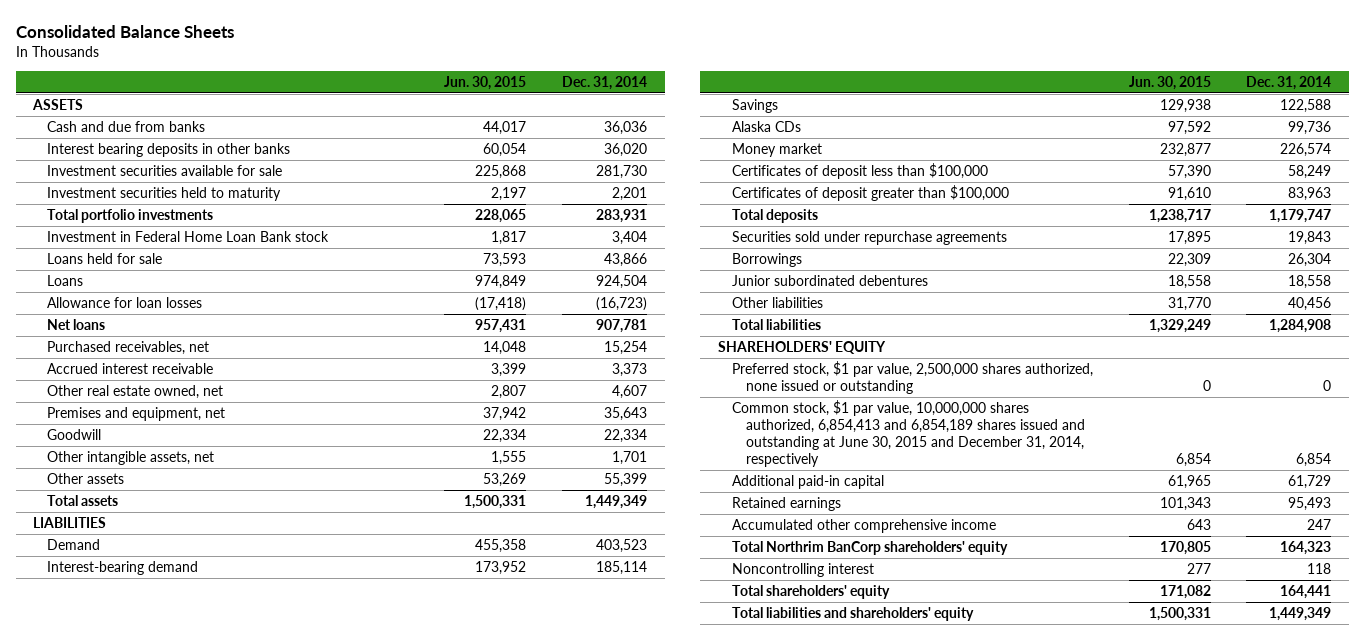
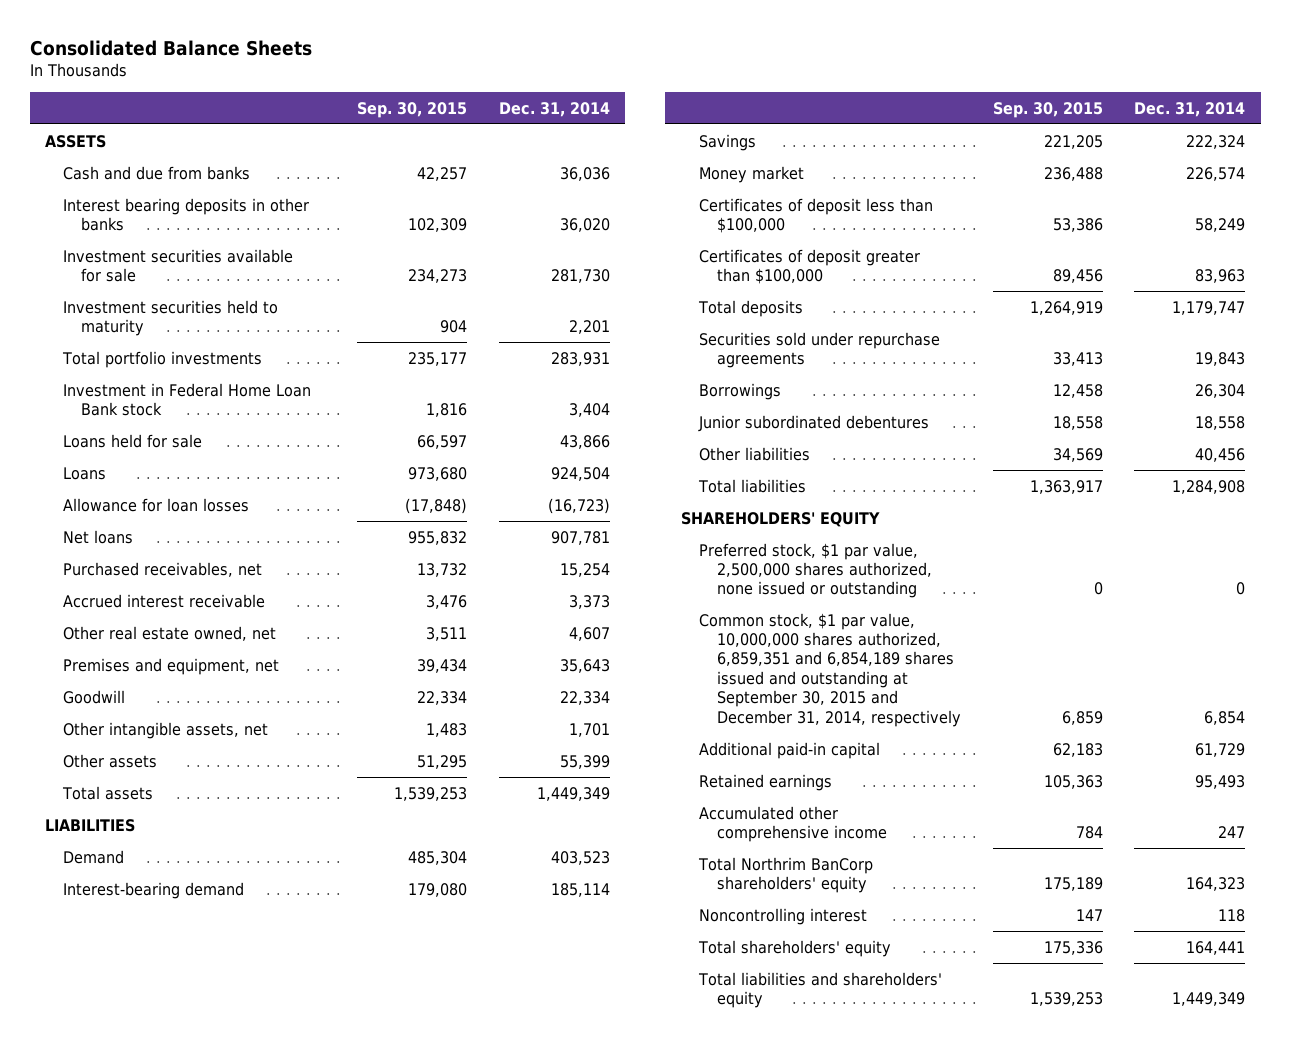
- | Jun. 30, 2015 | Dec. 31, 2014
+ | Sep. 30, 2015 | Dec. 31, 2014
- Savings | 129,938 | 122,588
- Alaska CDs | 97,592 | 99,736
+ Savings | 221,205 | 222,324
- Common stock, $1 par value, 10,000,000 shares authorized, 6,854,413 and 6,854,189 shares issued and outstanding at June 30, 2015 and December 31, 2014, respectively | 6,854 | 6,854
+ Common stock, $1 par value, 10,000,000 shares authorized, 6,859,351 and 6,854,189 shares issued and outstanding at September 30, 2015 and December 31, 2014, respectively | 6,859 | 6,854

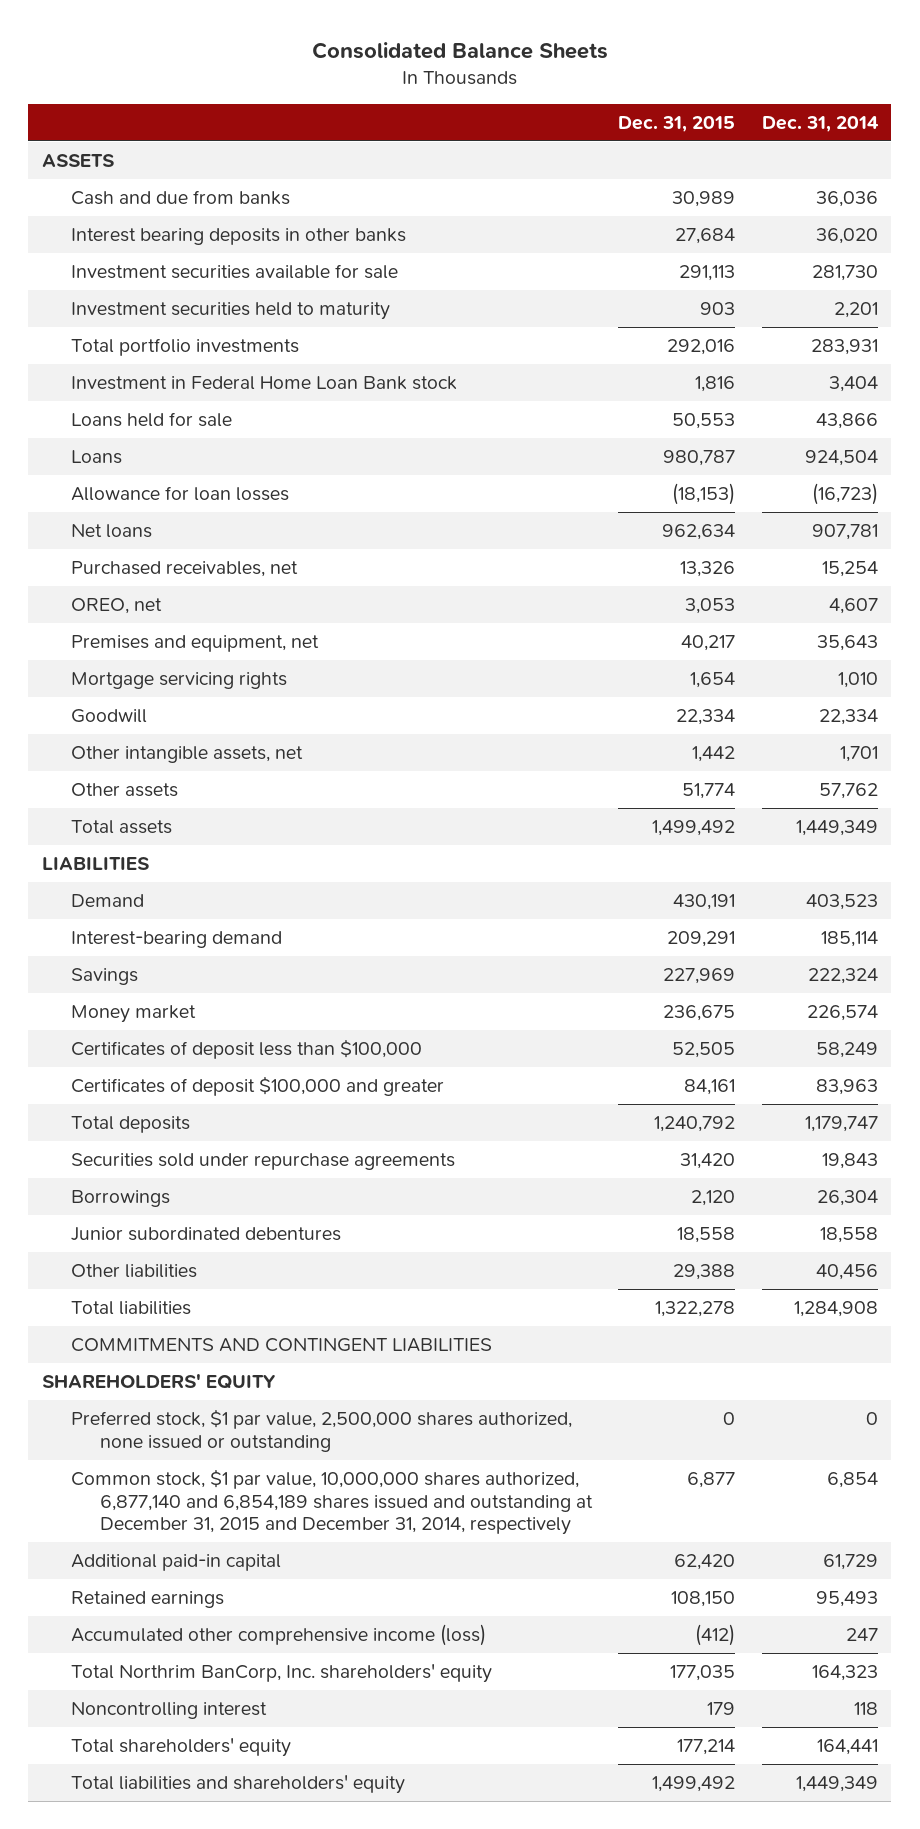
- | Sep. 30, 2015 | Dec. 31, 2014
+ | Dec. 31, 2015 | Dec. 31, 2014
- Accrued interest receivable | 3,476 | 3,373
- Other real estate owned, net | 3,511 | 4,607
+ OREO, net | 3,053 | 4,607
+ Mortgage servicing rights | 1,654 | 1,010
- Other assets | 51,295 | 55,399
+ Other assets | 51,774 | 57,762
- Certificates of deposit greater than $100,000 | 89,456 | 83,963
+ Certificates of deposit $100,000 and greater | 84,161 | 83,963
+ COMMITMENTS AND CONTINGENT LIABILITIES
- Common stock, $1 par value, 10,000,000 shares authorized, 6,859,351 and 6,854,189 shares issued and outstanding at September 30, 2015 and December 31, 2014, respectively | 6,859 | 6,854
+ Common stock, $1 par value, 10,000,000 shares authorized, 6,877,140 and 6,854,189 shares issued and outstanding at December 31, 2015 and December 31, 2014, respectively | 6,877 | 6,854
- Accumulated other comprehensive income | 784 | 247
- Total Northrim BanCorp shareholders' equity | 175,189 | 164,323
+ Accumulated other comprehensive income (loss) | (412) | 247
+ Total Northrim BanCorp, Inc. shareholders' equity | 177,035 | 164,323

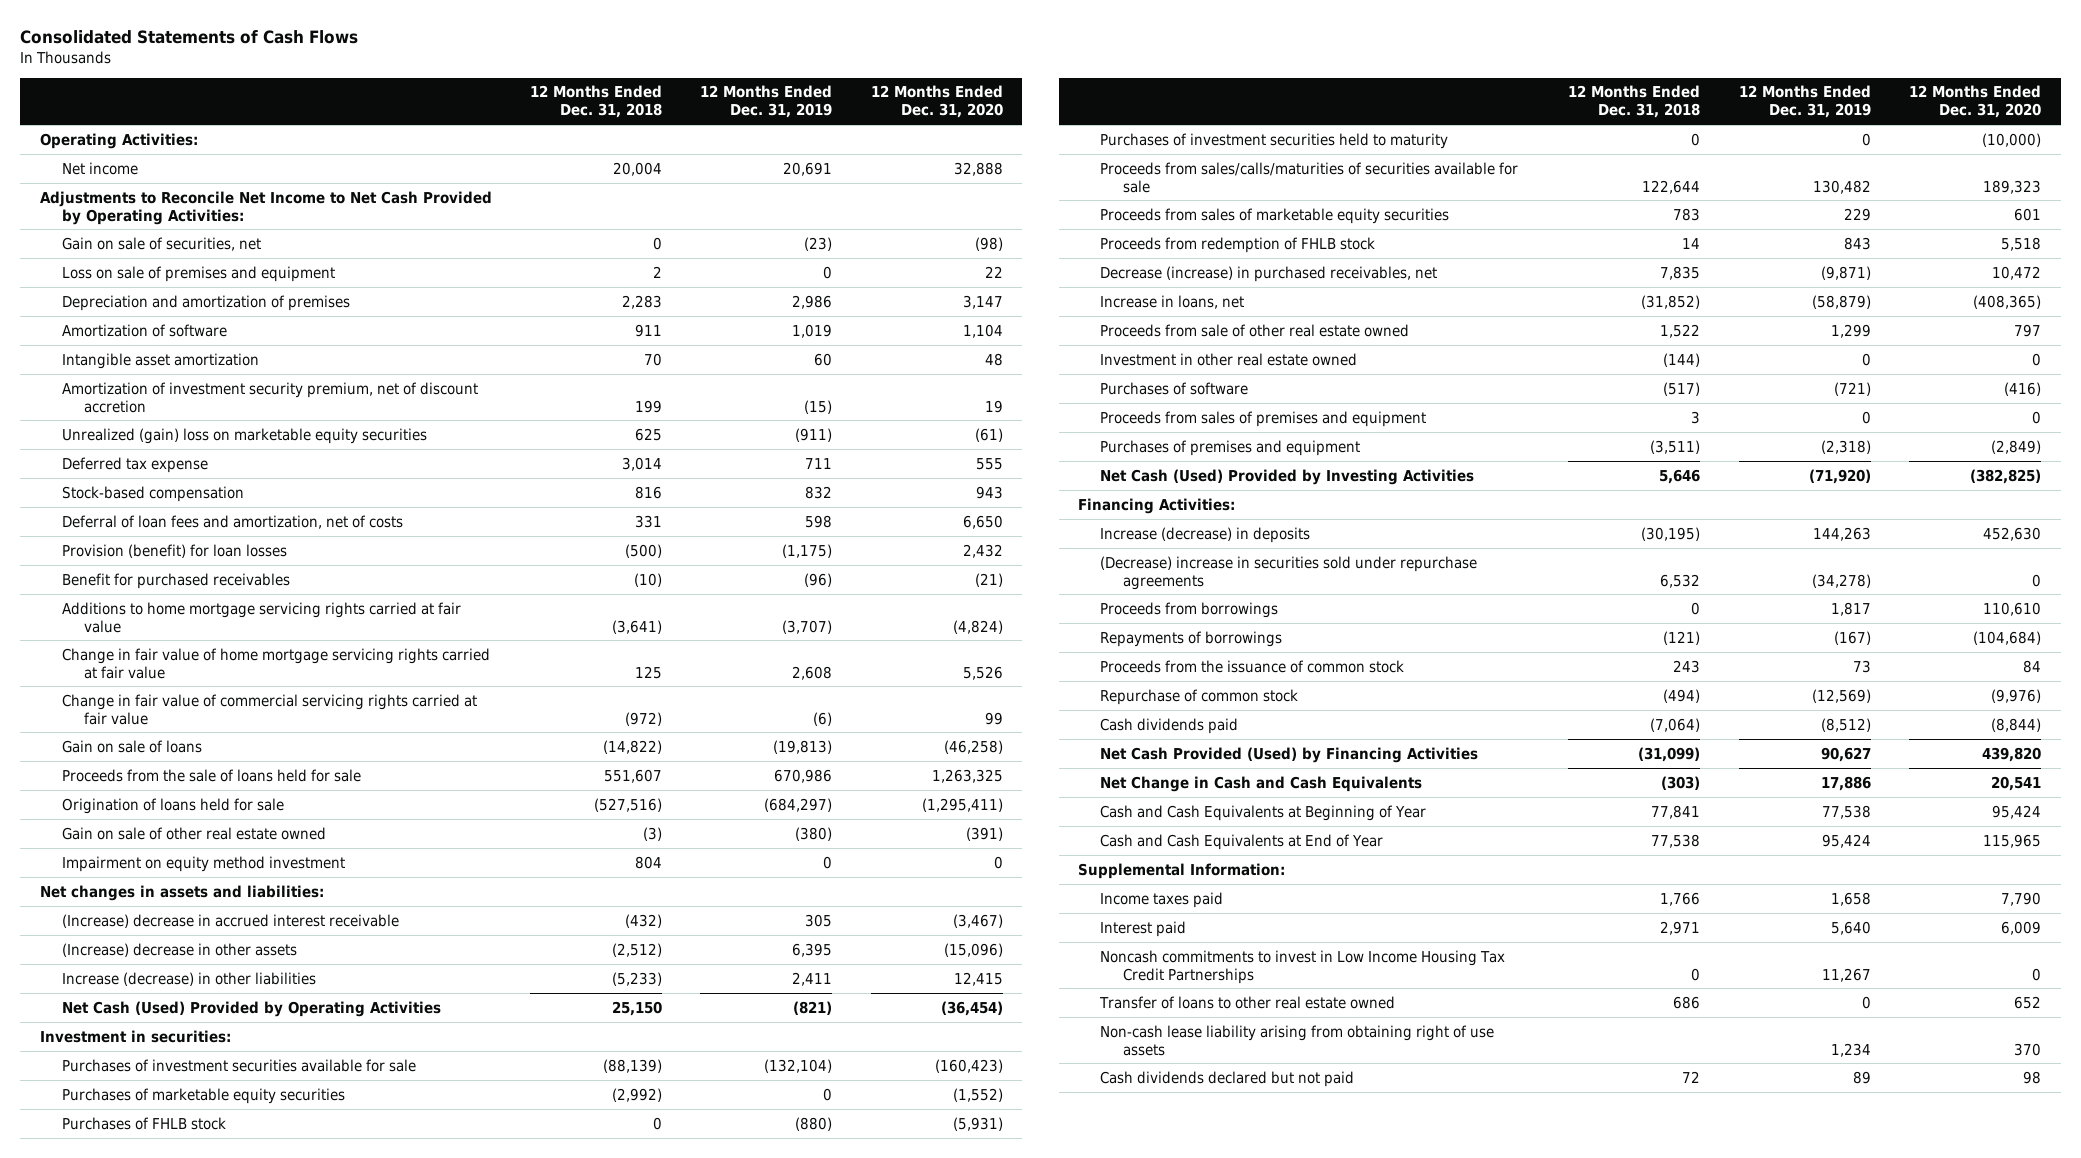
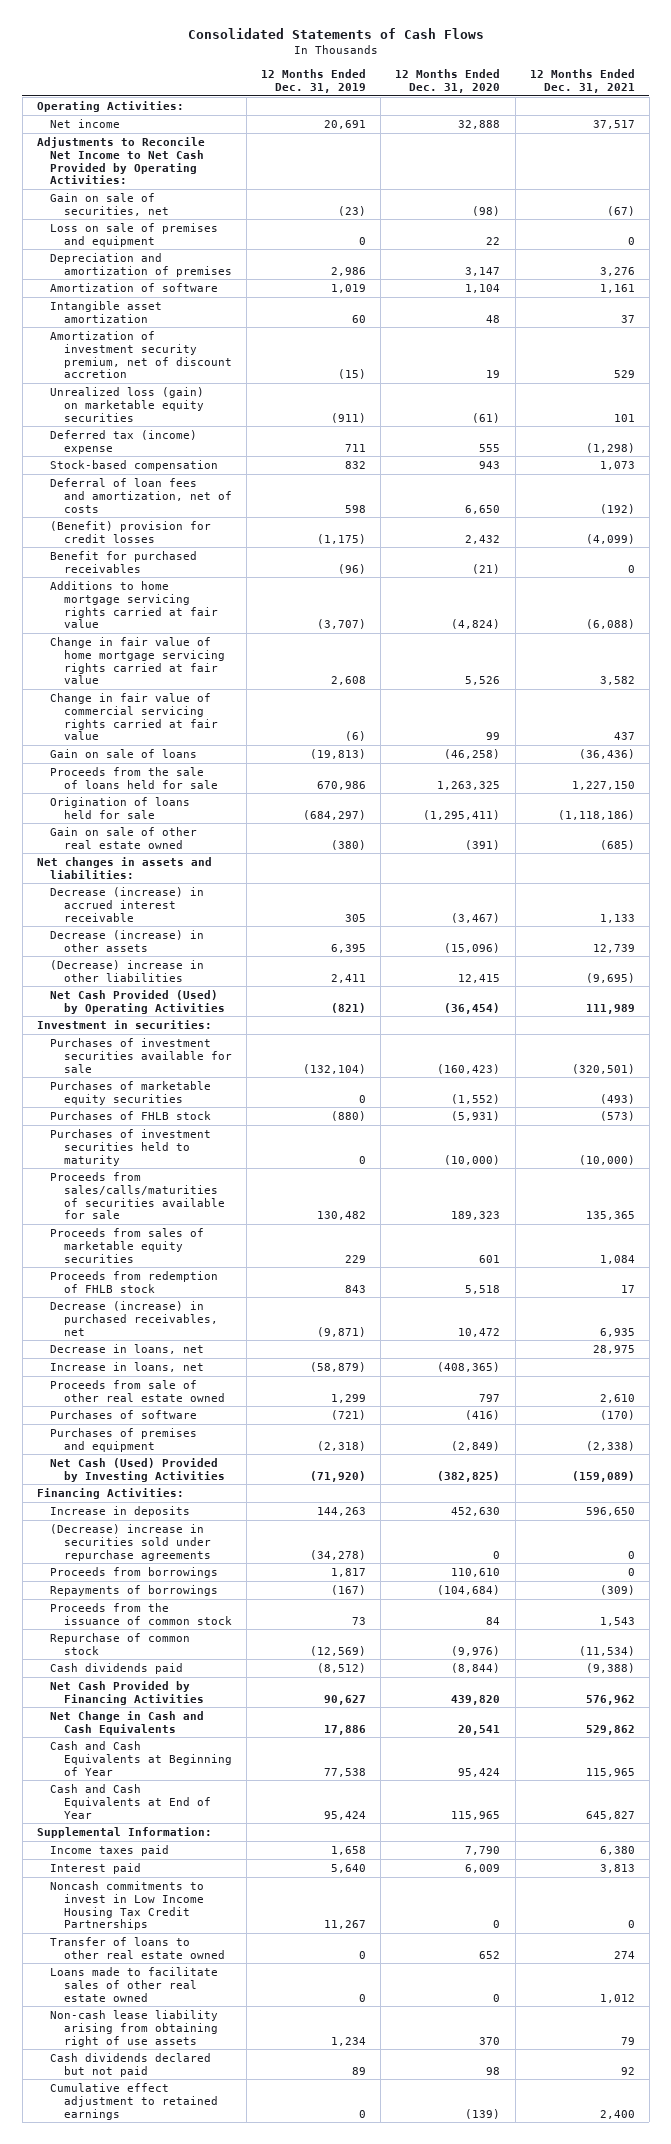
- | 12 Months Ended Dec. 31, 2018 | 12 Months Ended Dec. 31, 2019 | 12 Months Ended Dec. 31, 2020
+ | 12 Months Ended Dec. 31, 2019 | 12 Months Ended Dec. 31, 2020 | 12 Months Ended Dec. 31, 2021
- Unrealized (gain) loss on marketable equity securities | 625 | (911) | (61)
- Deferred tax expense | 3,014 | 711 | 555
+ Unrealized loss (gain) on marketable equity securities | (911) | (61) | 101
+ Deferred tax (income) expense | 711 | 555 | (1,298)
- Provision (benefit) for loan losses | (500) | (1,175) | 2,432
+ (Benefit) provision for credit losses | (1,175) | 2,432 | (4,099)
- Impairment on equity method investment | 804 | 0 | 0
- (Increase) decrease in accrued interest receivable | (432) | 305 | (3,467)
- (Increase) decrease in other assets | (2,512) | 6,395 | (15,096)
- Increase (decrease) in other liabilities | (5,233) | 2,411 | 12,415
- Net Cash (Used) Provided by Operating Activities | 25,150 | (821) | (36,454)
+ Decrease (increase) in accrued interest receivable | 305 | (3,467) | 1,133
+ Decrease (increase) in other assets | 6,395 | (15,096) | 12,739
+ (Decrease) increase in other liabilities | 2,411 | 12,415 | (9,695)
+ Net Cash Provided (Used) by Operating Activities | (821) | (36,454) | 111,989
+ Decrease in loans, net | | | 28,975
- Investment in other real estate owned | (144) | 0 | 0
- Proceeds from sales of premises and equipment | 3 | 0 | 0
- Increase (decrease) in deposits | (30,195) | 144,263 | 452,630
+ Increase in deposits | 144,263 | 452,630 | 596,650
- Net Cash Provided (Used) by Financing Activities | (31,099) | 90,627 | 439,820
+ Net Cash Provided by Financing Activities | 90,627 | 439,820 | 576,962
+ Loans made to facilitate sales of other real estate owned | 0 | 0 | 1,012
+ Cumulative effect adjustment to retained earnings | 0 | (139) | 2,400

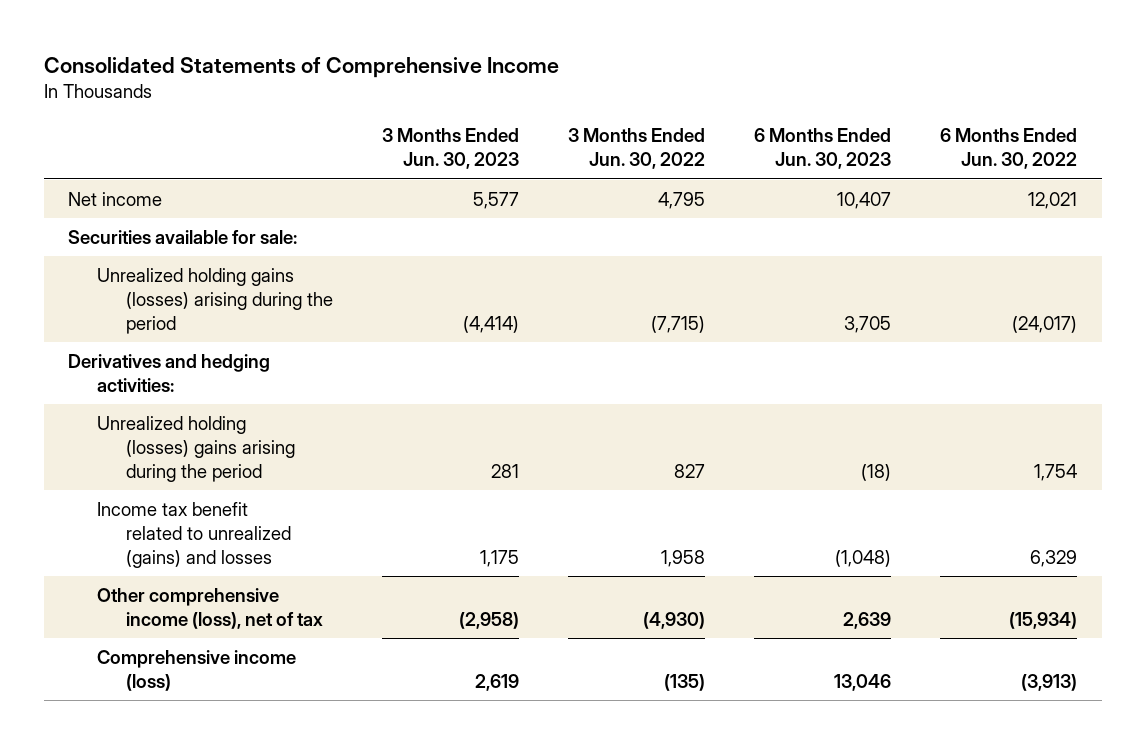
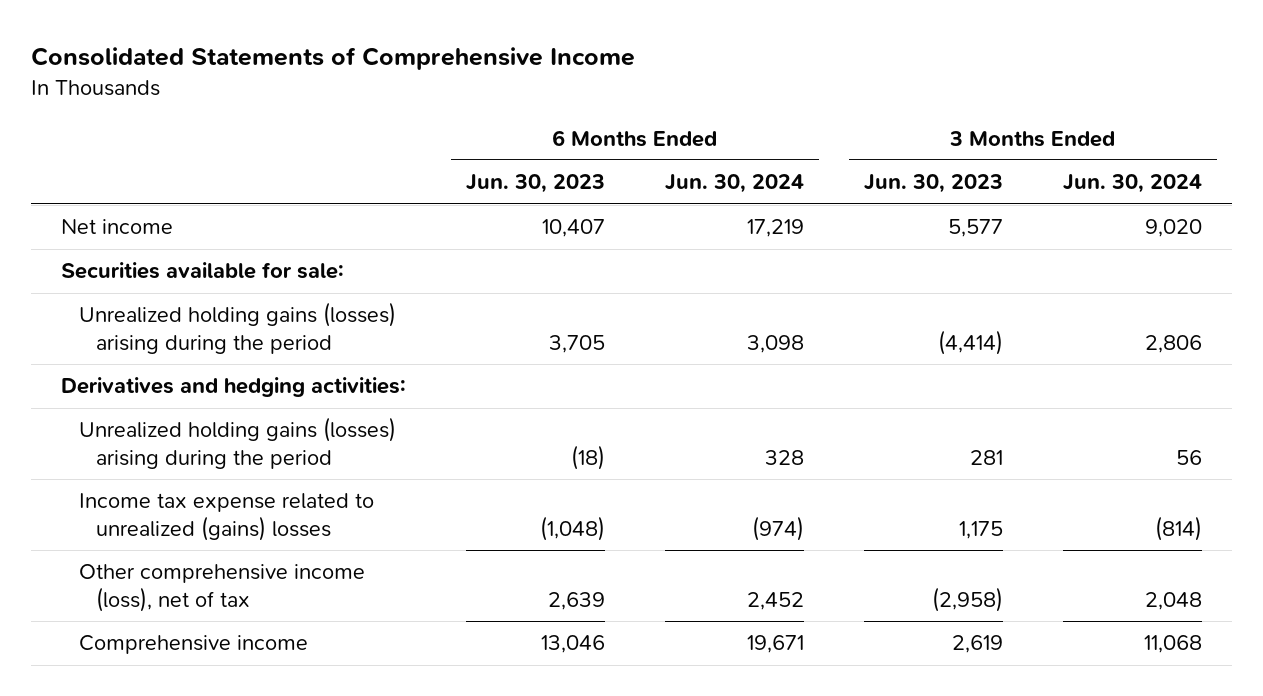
- | 3 Months Ended Jun. 30, 2023 | 3 Months Ended Jun. 30, 2022 | 6 Months Ended Jun. 30, 2023 | 6 Months Ended Jun. 30, 2022
+ | 6 Months Ended Jun. 30, 2023 | 6 Months Ended Jun. 30, 2024 | 3 Months Ended Jun. 30, 2023 | 3 Months Ended Jun. 30, 2024
- Unrealized holding (losses) gains arising during the period | 281 | 827 | (18) | 1,754
- Income tax benefit related to unrealized (gains) and losses | 1,175 | 1,958 | (1,048) | 6,329
+ Unrealized holding gains (losses) arising during the period | (18) | 328 | 281 | 56
+ Income tax expense related to unrealized (gains) losses | (1,048) | (974) | 1,175 | (814)
- Comprehensive income (loss) | 2,619 | (135) | 13,046 | (3,913)
+ Comprehensive income | 13,046 | 19,671 | 2,619 | 11,068

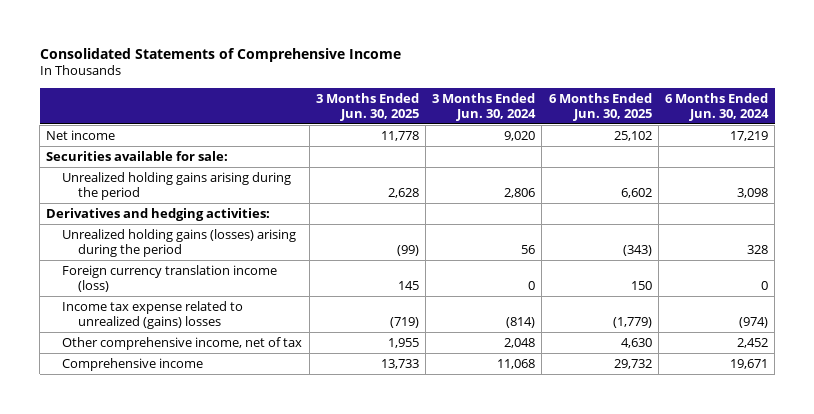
- | 6 Months Ended Jun. 30, 2023 | 6 Months Ended Jun. 30, 2024 | 3 Months Ended Jun. 30, 2023 | 3 Months Ended Jun. 30, 2024
+ | 3 Months Ended Jun. 30, 2025 | 3 Months Ended Jun. 30, 2024 | 6 Months Ended Jun. 30, 2025 | 6 Months Ended Jun. 30, 2024
- Unrealized holding gains (losses) arising during the period | 3,705 | 3,098 | (4,414) | 2,806
+ Unrealized holding gains arising during the period | 2,628 | 2,806 | 6,602 | 3,098
+ Foreign currency translation income (loss) | 145 | 0 | 150 | 0
- Other comprehensive income (loss), net of tax | 2,639 | 2,452 | (2,958) | 2,048
+ Other comprehensive income, net of tax | 1,955 | 2,048 | 4,630 | 2,452

